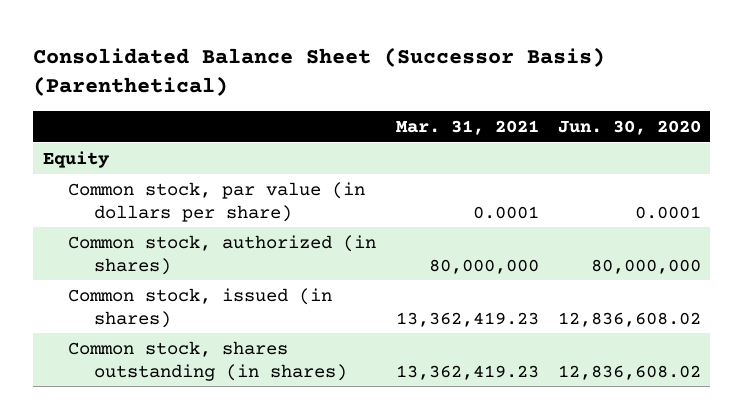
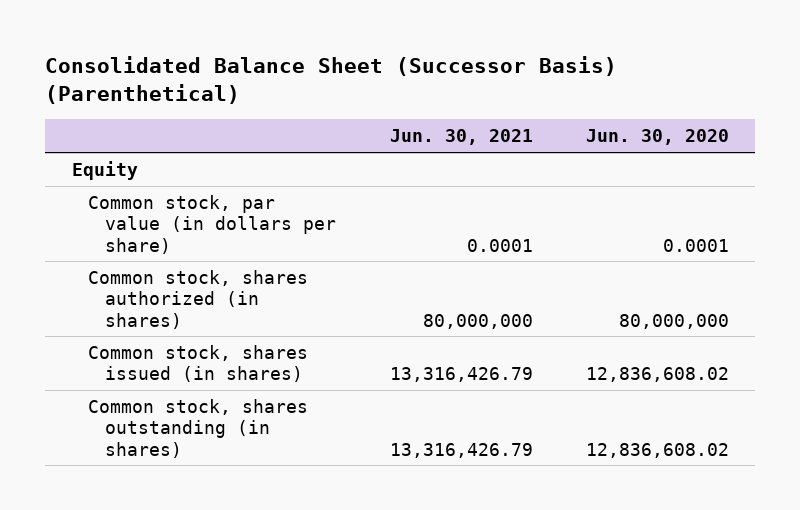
- | Mar. 31, 2021 | Jun. 30, 2020
+ | Jun. 30, 2021 | Jun. 30, 2020
- Common stock, authorized (in shares) | 80,000,000 | 80,000,000
- Common stock, issued (in shares) | 13,362,419.23 | 12,836,608.02
+ Common stock, shares authorized (in shares) | 80,000,000 | 80,000,000
+ Common stock, shares issued (in shares) | 13,316,426.79 | 12,836,608.02

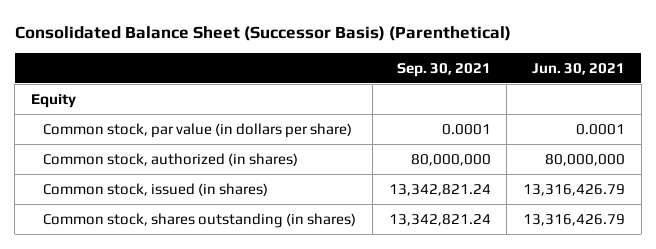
- | Jun. 30, 2021 | Jun. 30, 2020
+ | Sep. 30, 2021 | Jun. 30, 2021
- Common stock, shares authorized (in shares) | 80,000,000 | 80,000,000
- Common stock, shares issued (in shares) | 13,316,426.79 | 12,836,608.02
+ Common stock, authorized (in shares) | 80,000,000 | 80,000,000
+ Common stock, issued (in shares) | 13,342,821.24 | 13,316,426.79

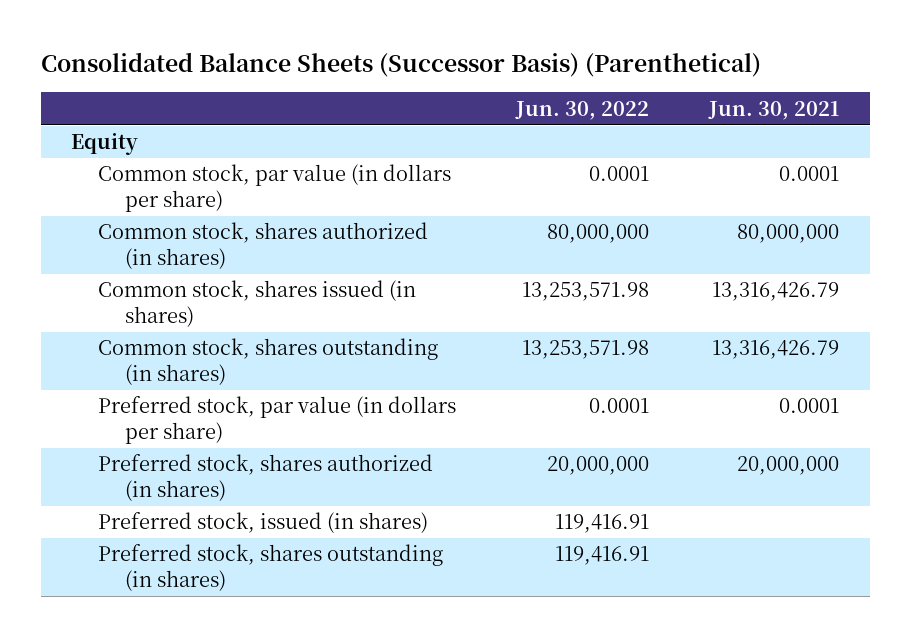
- Consolidated Balance Sheet (Successor Basis) (Parenthetical)
+ Consolidated Balance Sheets (Successor Basis) (Parenthetical)
- | Sep. 30, 2021 | Jun. 30, 2021
+ | Jun. 30, 2022 | Jun. 30, 2021
- Common stock, authorized (in shares) | 80,000,000 | 80,000,000
- Common stock, issued (in shares) | 13,342,821.24 | 13,316,426.79
+ Common stock, shares authorized (in shares) | 80,000,000 | 80,000,000
+ Common stock, shares issued (in shares) | 13,253,571.98 | 13,316,426.79
+ Preferred stock, par value (in dollars per share) | 0.0001 | 0.0001
+ Preferred stock, shares authorized (in shares) | 20,000,000 | 20,000,000
+ Preferred stock, issued (in shares) | 119,416.91 |
+ Preferred stock, shares outstanding (in shares) | 119,416.91 |

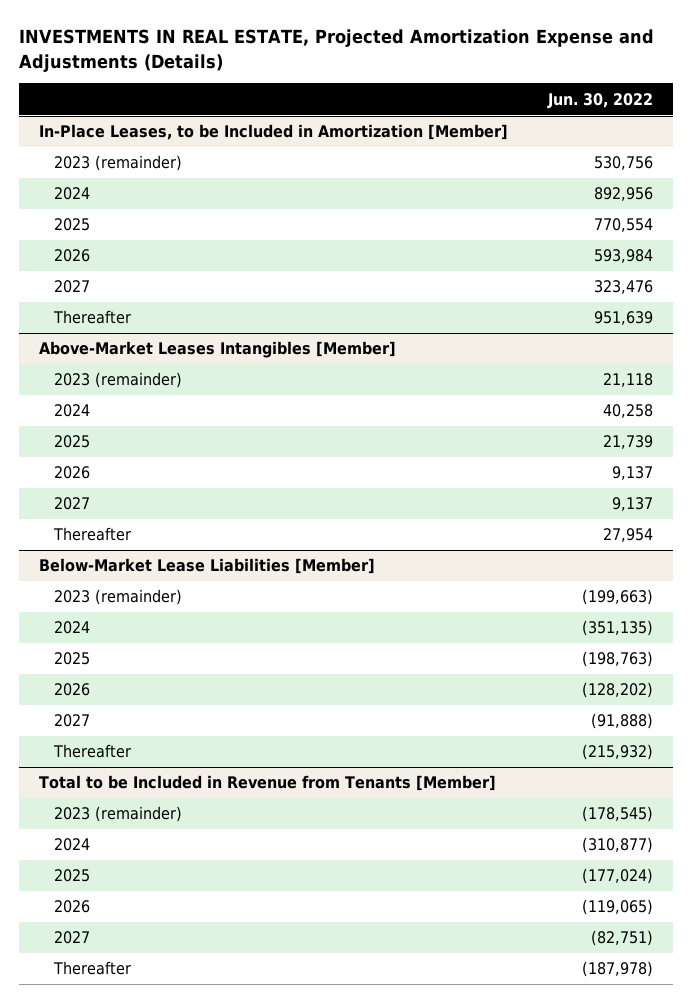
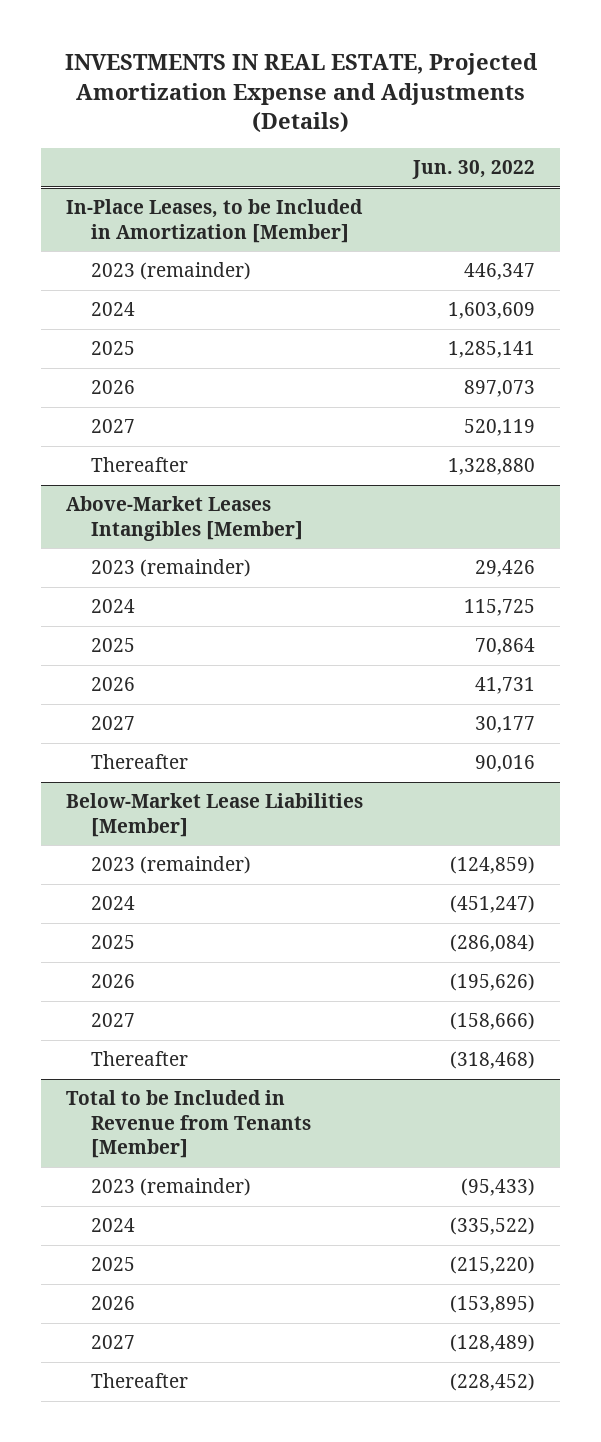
@ In-Place Leases, to be Included in Amortization [Member]
- 2023 (remainder) | 530,756
- 2024 | 892,956
- 2025 | 770,554
- 2026 | 593,984
- 2027 | 323,476
- Thereafter | 951,639
+ 2023 (remainder) | 446,347
+ 2024 | 1,603,609
+ 2025 | 1,285,141
+ 2026 | 897,073
+ 2027 | 520,119
+ Thereafter | 1,328,880
@ Above-Market Leases Intangibles [Member]
- 2023 (remainder) | 21,118
- 2024 | 40,258
- 2025 | 21,739
- 2026 | 9,137
- 2027 | 9,137
- Thereafter | 27,954
+ 2023 (remainder) | 29,426
+ 2024 | 115,725
+ 2025 | 70,864
+ 2026 | 41,731
+ 2027 | 30,177
+ Thereafter | 90,016
@ Below-Market Lease Liabilities [Member]
- 2023 (remainder) | (199,663)
- 2024 | (351,135)
- 2025 | (198,763)
- 2026 | (128,202)
- 2027 | (91,888)
- Thereafter | (215,932)
+ 2023 (remainder) | (124,859)
+ 2024 | (451,247)
+ 2025 | (286,084)
+ 2026 | (195,626)
+ 2027 | (158,666)
+ Thereafter | (318,468)
@ Total to be Included in Revenue from Tenants [Member]
- 2023 (remainder) | (178,545)
- 2024 | (310,877)
- 2025 | (177,024)
- 2026 | (119,065)
- 2027 | (82,751)
- Thereafter | (187,978)
+ 2023 (remainder) | (95,433)
+ 2024 | (335,522)
+ 2025 | (215,220)
+ 2026 | (153,895)
+ 2027 | (128,489)
+ Thereafter | (228,452)

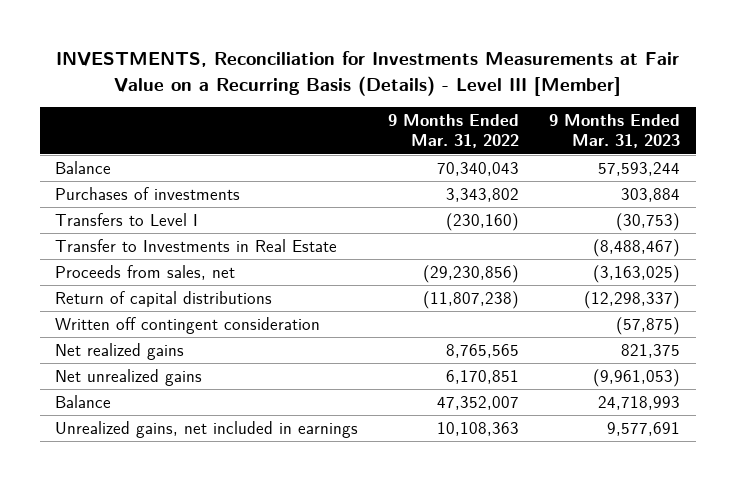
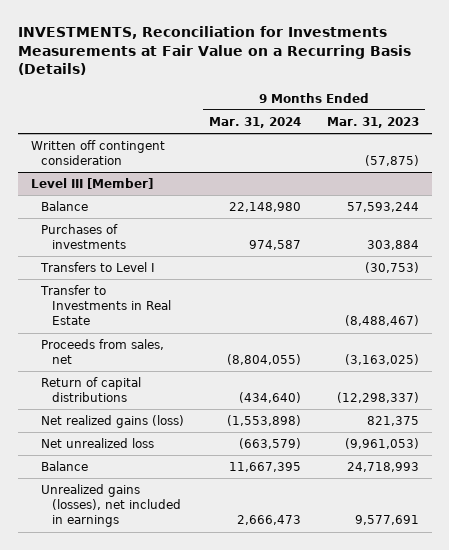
- INVESTMENTS, Reconciliation for Investments Measurements at Fair Value on a Recurring Basis (Details) - Level III [Member]
+ INVESTMENTS, Reconciliation for Investments Measurements at Fair Value on a Recurring Basis (Details)
- | 9 Months Ended Mar. 31, 2022 | 9 Months Ended Mar. 31, 2023
+ | 9 Months Ended Mar. 31, 2024 | 9 Months Ended Mar. 31, 2023
moved up: Written off contingent consideration | | (57,875)
+ Level III [Member]
- Net realized gains | 8,765,565 | 821,375
- Net unrealized gains | 6,170,851 | (9,961,053)
+ Net realized gains (loss) | (1,553,898) | 821,375
+ Net unrealized loss | (663,579) | (9,961,053)
- Unrealized gains, net included in earnings | 10,108,363 | 9,577,691
+ Unrealized gains (losses), net included in earnings | 2,666,473 | 9,577,691

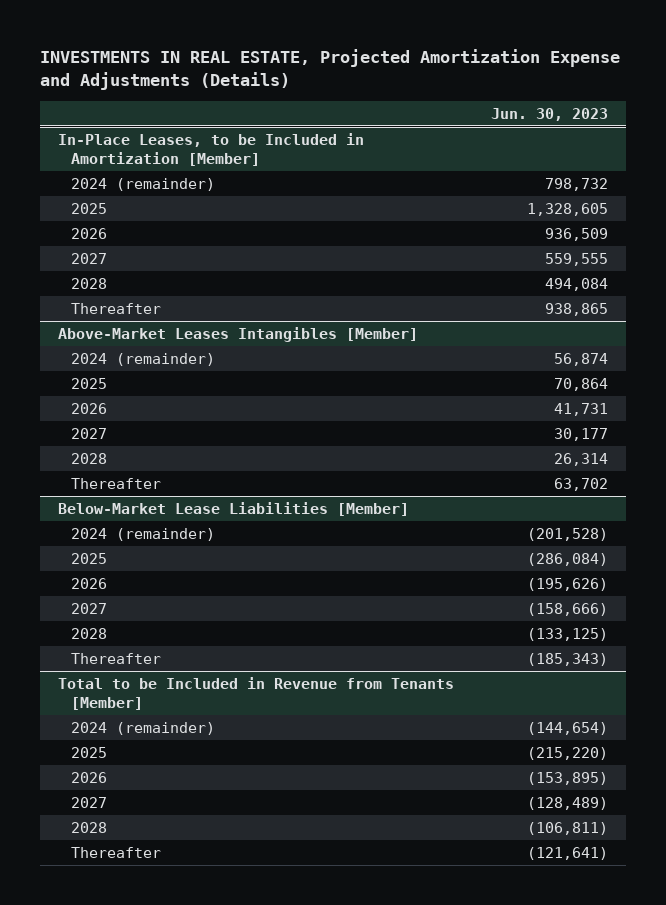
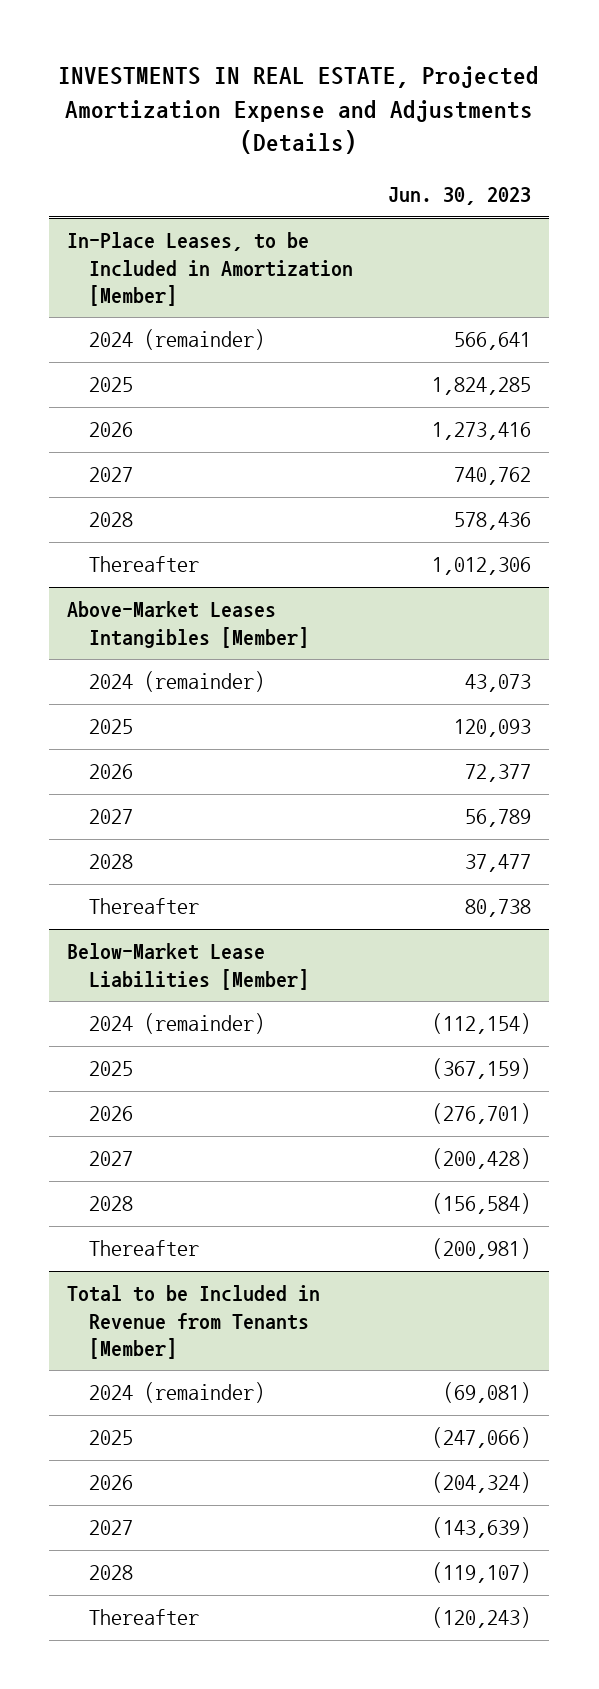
@ In-Place Leases, to be Included in Amortization [Member]
- 2024 (remainder) | 798,732
- 2025 | 1,328,605
- 2026 | 936,509
- 2027 | 559,555
- 2028 | 494,084
- Thereafter | 938,865
+ 2024 (remainder) | 566,641
+ 2025 | 1,824,285
+ 2026 | 1,273,416
+ 2027 | 740,762
+ 2028 | 578,436
+ Thereafter | 1,012,306
@ Above-Market Leases Intangibles [Member]
- 2024 (remainder) | 56,874
- 2025 | 70,864
- 2026 | 41,731
- 2027 | 30,177
- 2028 | 26,314
- Thereafter | 63,702
+ 2024 (remainder) | 43,073
+ 2025 | 120,093
+ 2026 | 72,377
+ 2027 | 56,789
+ 2028 | 37,477
+ Thereafter | 80,738
@ Below-Market Lease Liabilities [Member]
- 2024 (remainder) | (201,528)
- 2025 | (286,084)
- 2026 | (195,626)
- 2027 | (158,666)
- 2028 | (133,125)
- Thereafter | (185,343)
+ 2024 (remainder) | (112,154)
+ 2025 | (367,159)
+ 2026 | (276,701)
+ 2027 | (200,428)
+ 2028 | (156,584)
+ Thereafter | (200,981)
@ Total to be Included in Revenue from Tenants [Member]
- 2024 (remainder) | (144,654)
- 2025 | (215,220)
- 2026 | (153,895)
- 2027 | (128,489)
- 2028 | (106,811)
- Thereafter | (121,641)
+ 2024 (remainder) | (69,081)
+ 2025 | (247,066)
+ 2026 | (204,324)
+ 2027 | (143,639)
+ 2028 | (119,107)
+ Thereafter | (120,243)

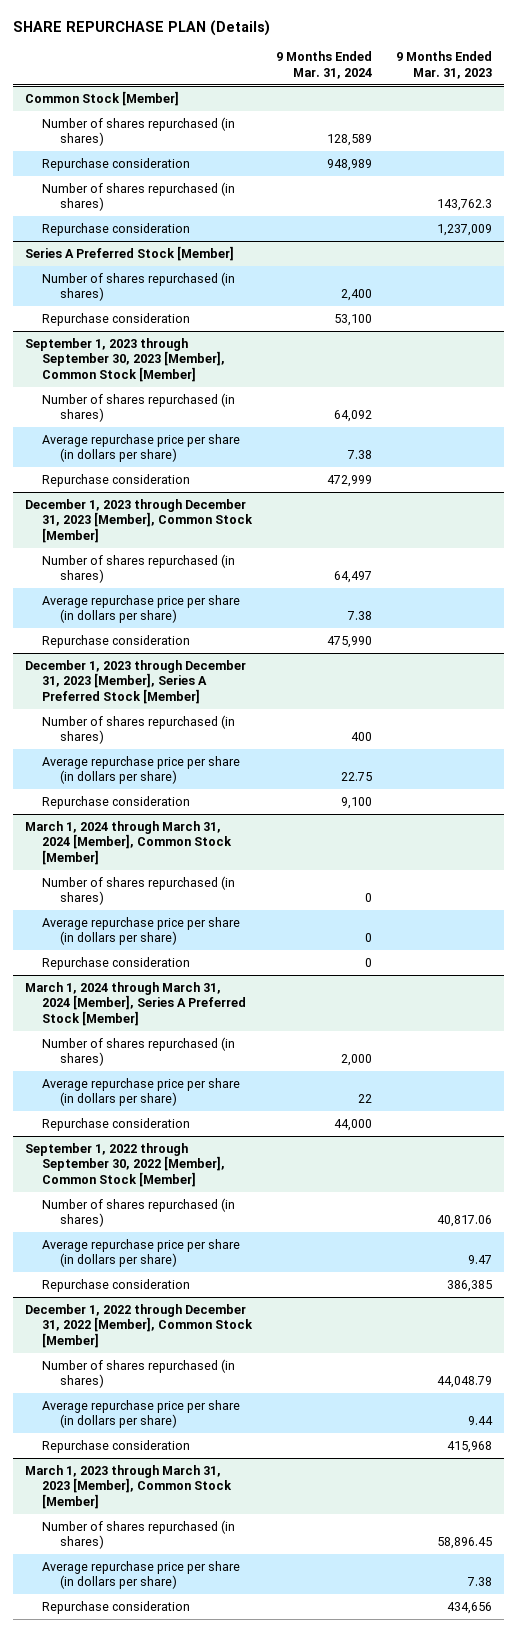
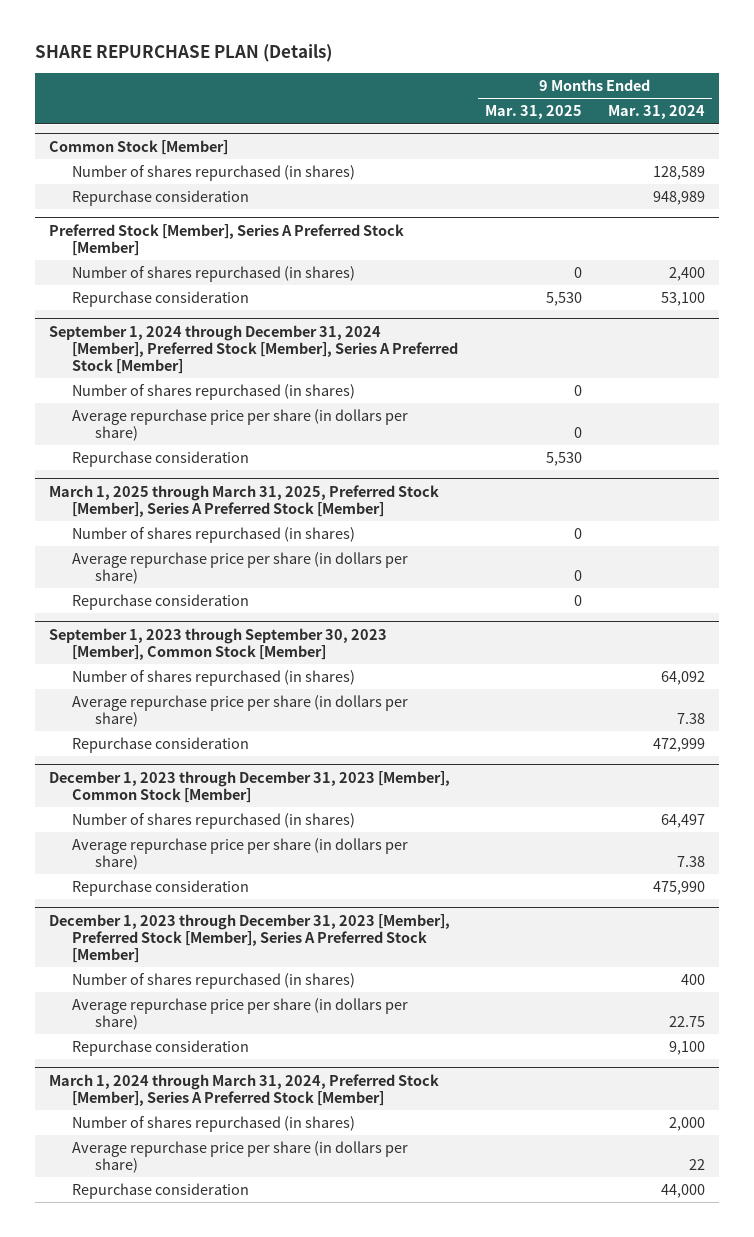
- | 9 Months Ended Mar. 31, 2024 | 9 Months Ended Mar. 31, 2023
+ | 9 Months Ended Mar. 31, 2025 | 9 Months Ended Mar. 31, 2024
@ Common Stock [Member]
- Number of shares repurchased (in shares) | | 143,762.3
- Repurchase consideration | | 1,237,009
- Series A Preferred Stock [Member]
+ Preferred Stock [Member], Series A Preferred Stock [Member]
+ September 1, 2024 through December 31, 2024 [Member], Preferred Stock [Member], Series A Preferred Stock [Member]
+ Number of shares repurchased (in shares) | 0 |
+ Average repurchase price per share (in dollars per share) | 0 |
+ Repurchase consideration | 5,530 |
+ March 1, 2025 through March 31, 2025, Preferred Stock [Member], Series A Preferred Stock [Member]
+ Number of shares repurchased (in shares) | 0 |
+ Average repurchase price per share (in dollars per share) | 0 |
+ Repurchase consideration | 0 |
- December 1, 2023 through December 31, 2023 [Member], Series A Preferred Stock [Member]
+ December 1, 2023 through December 31, 2023 [Member], Preferred Stock [Member], Series A Preferred Stock [Member]
- March 1, 2024 through March 31, 2024 [Member], Common Stock [Member]
- Number of shares repurchased (in shares) | 0 |
- Average repurchase price per share (in dollars per share) | 0 |
- Repurchase consideration | 0 |
- March 1, 2024 through March 31, 2024 [Member], Series A Preferred Stock [Member]
+ March 1, 2024 through March 31, 2024, Preferred Stock [Member], Series A Preferred Stock [Member]
- September 1, 2022 through September 30, 2022 [Member], Common Stock [Member]
- Number of shares repurchased (in shares) | | 40,817.06
- Average repurchase price per share (in dollars per share) | | 9.47
- Repurchase consideration | | 386,385
- December 1, 2022 through December 31, 2022 [Member], Common Stock [Member]
- Number of shares repurchased (in shares) | | 44,048.79
- Average repurchase price per share (in dollars per share) | | 9.44
- Repurchase consideration | | 415,968
- March 1, 2023 through March 31, 2023 [Member], Common Stock [Member]
- Number of shares repurchased (in shares) | | 58,896.45
- Average repurchase price per share (in dollars per share) | | 7.38
- Repurchase consideration | | 434,656

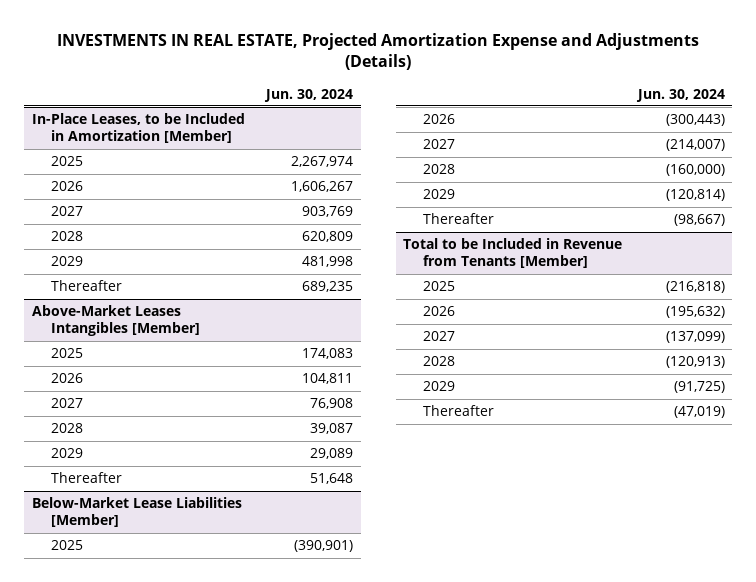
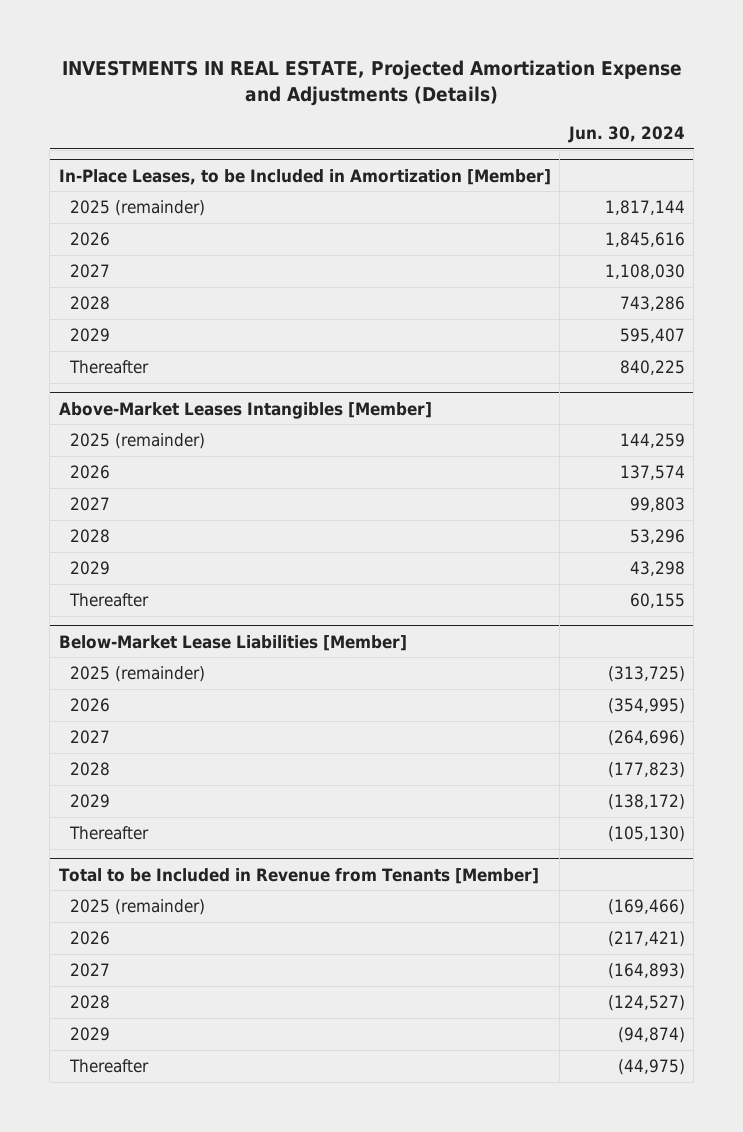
@ In-Place Leases, to be Included in Amortization [Member]
- 2025 | 2,267,974
- 2026 | 1,606,267
- 2027 | 903,769
- 2028 | 620,809
- 2029 | 481,998
- Thereafter | 689,235
+ 2025 (remainder) | 1,817,144
+ 2026 | 1,845,616
+ 2027 | 1,108,030
+ 2028 | 743,286
+ 2029 | 595,407
+ Thereafter | 840,225
@ Above-Market Leases Intangibles [Member]
- 2025 | 174,083
- 2026 | 104,811
- 2027 | 76,908
- 2028 | 39,087
- 2029 | 29,089
- Thereafter | 51,648
+ 2025 (remainder) | 144,259
+ 2026 | 137,574
+ 2027 | 99,803
+ 2028 | 53,296
+ 2029 | 43,298
+ Thereafter | 60,155
@ Below-Market Lease Liabilities [Member]
- 2025 | (390,901)
- 2026 | (300,443)
- 2027 | (214,007)
- 2028 | (160,000)
- 2029 | (120,814)
- Thereafter | (98,667)
+ 2025 (remainder) | (313,725)
+ 2026 | (354,995)
+ 2027 | (264,696)
+ 2028 | (177,823)
+ 2029 | (138,172)
+ Thereafter | (105,130)
@ Total to be Included in Revenue from Tenants [Member]
- 2025 | (216,818)
- 2026 | (195,632)
- 2027 | (137,099)
- 2028 | (120,913)
- 2029 | (91,725)
- Thereafter | (47,019)
+ 2025 (remainder) | (169,466)
+ 2026 | (217,421)
+ 2027 | (164,893)
+ 2028 | (124,527)
+ 2029 | (94,874)
+ Thereafter | (44,975)

